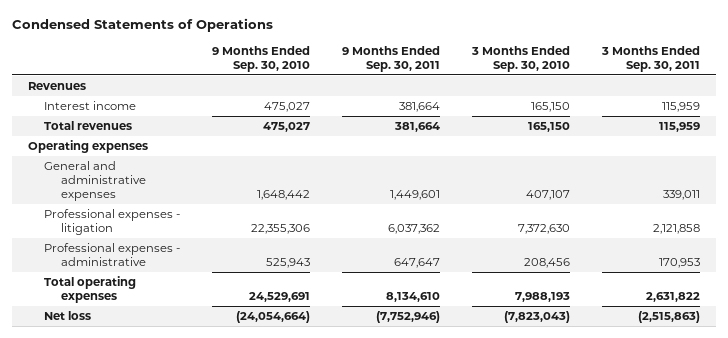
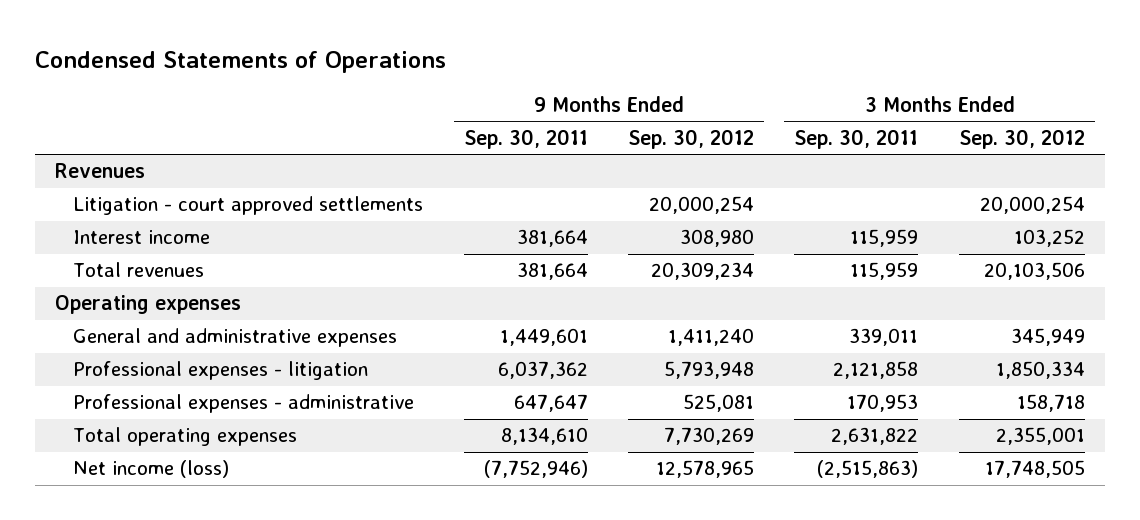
- | 9 Months Ended Sep. 30, 2010 | 9 Months Ended Sep. 30, 2011 | 3 Months Ended Sep. 30, 2010 | 3 Months Ended Sep. 30, 2011
+ | 9 Months Ended Sep. 30, 2011 | 9 Months Ended Sep. 30, 2012 | 3 Months Ended Sep. 30, 2011 | 3 Months Ended Sep. 30, 2012
+ Litigation - court approved settlements | | 20,000,254 | | 20,000,254
- Net loss | (24,054,664) | (7,752,946) | (7,823,043) | (2,515,863)
+ Net income (loss) | (7,752,946) | 12,578,965 | (2,515,863) | 17,748,505

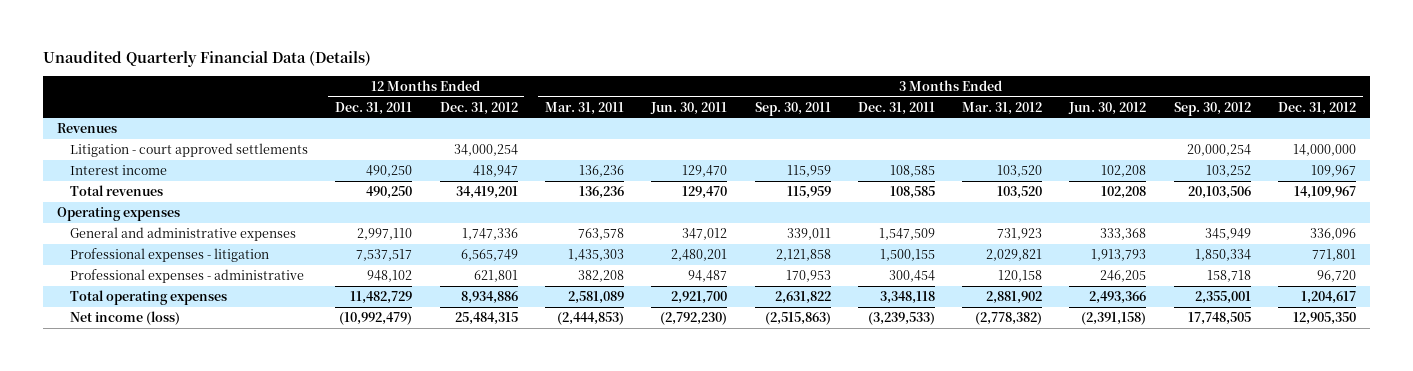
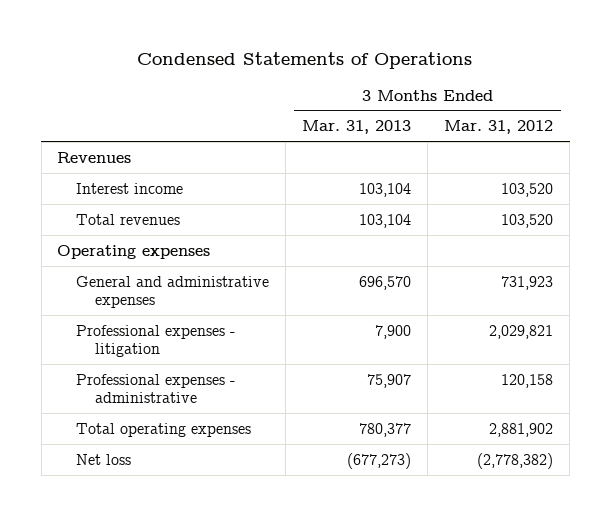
- Unaudited Quarterly Financial Data (Details)
+ Condensed Statements of Operations
- | 12 Months Ended Dec. 31, 2011 | 12 Months Ended Dec. 31, 2012 | 3 Months Ended Mar. 31, 2011 | 3 Months Ended Jun. 30, 2011 | 3 Months Ended Sep. 30, 2011 | 3 Months Ended Dec. 31, 2011 | 3 Months Ended Mar. 31, 2012 | 3 Months Ended Jun. 30, 2012 | 3 Months Ended Sep. 30, 2012 | 3 Months Ended Dec. 31, 2012
+ | 3 Months Ended Mar. 31, 2013 | 3 Months Ended Mar. 31, 2012
- Litigation - court approved settlements | | 34,000,254 | | | | | | | 20,000,254 | 14,000,000
- Net income (loss) | (10,992,479) | 25,484,315 | (2,444,853) | (2,792,230) | (2,515,863) | (3,239,533) | (2,778,382) | (2,391,158) | 17,748,505 | 12,905,350
+ Net loss | (677,273) | (2,778,382)

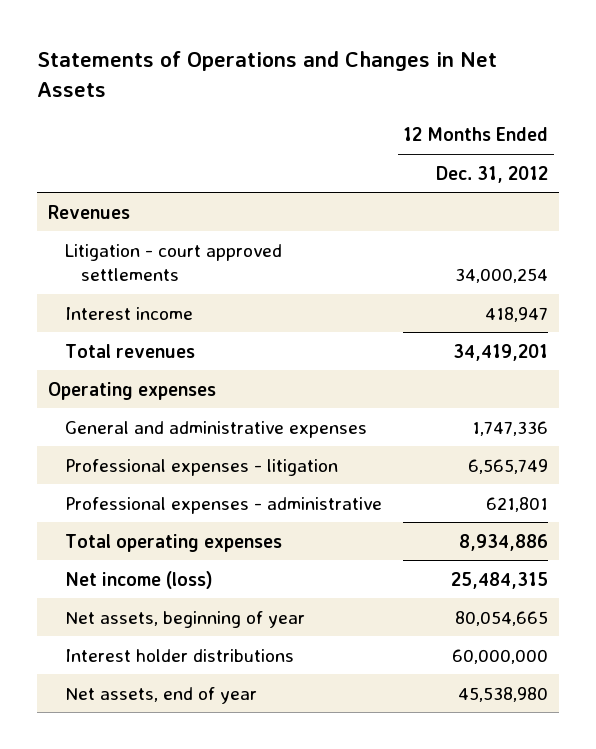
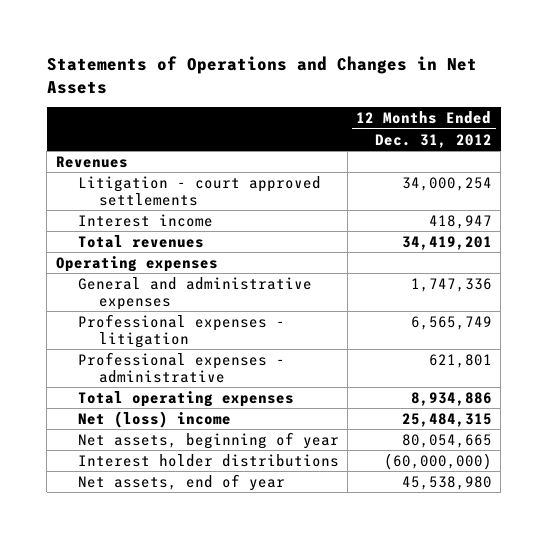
- Net income (loss) | 25,484,315
+ Net (loss) income | 25,484,315
- Interest holder distributions | 60,000,000
+ Interest holder distributions | (60,000,000)

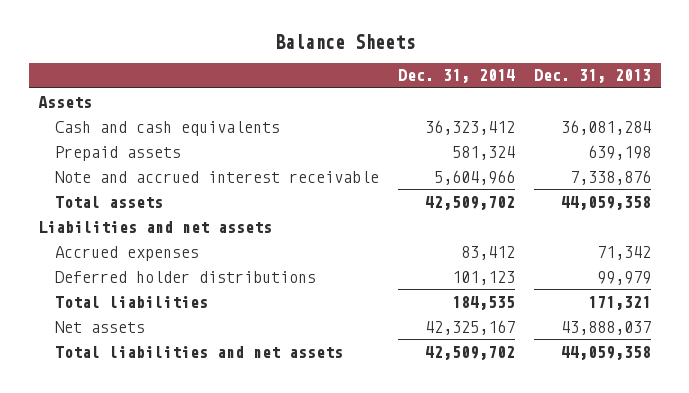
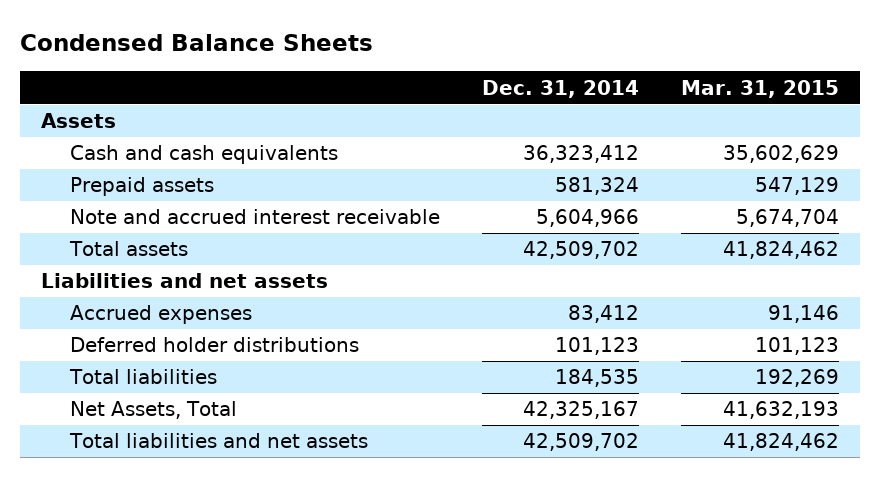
- Balance Sheets
+ Condensed Balance Sheets
- | Dec. 31, 2014 | Dec. 31, 2013
+ | Dec. 31, 2014 | Mar. 31, 2015
- Net assets | 42,325,167 | 43,888,037
+ Net Assets, Total | 42,325,167 | 41,632,193

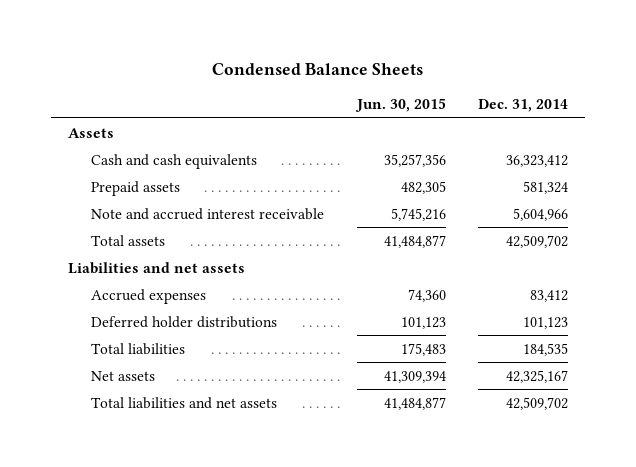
- | Dec. 31, 2014 | Mar. 31, 2015
+ | Jun. 30, 2015 | Dec. 31, 2014
- Net Assets, Total | 42,325,167 | 41,632,193
+ Net assets | 41,309,394 | 42,325,167

